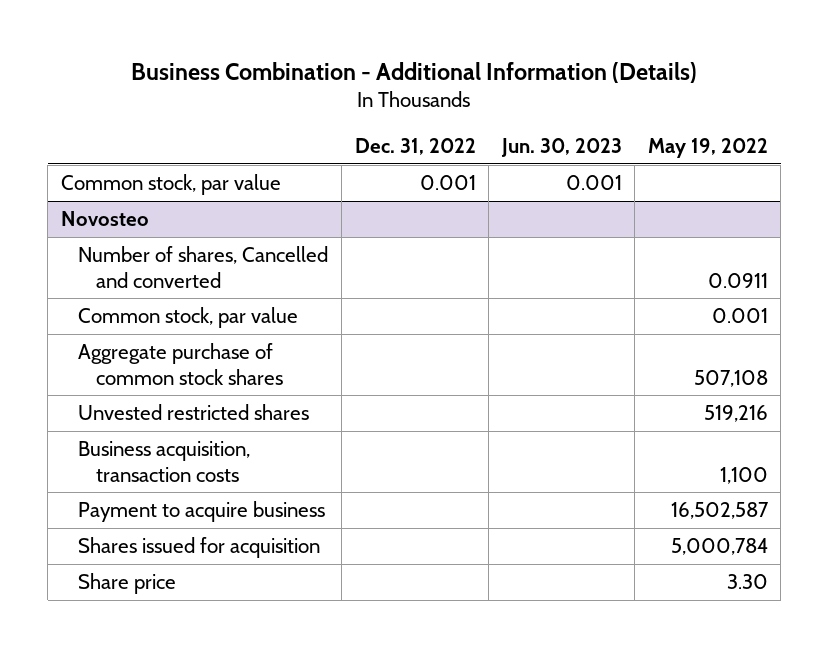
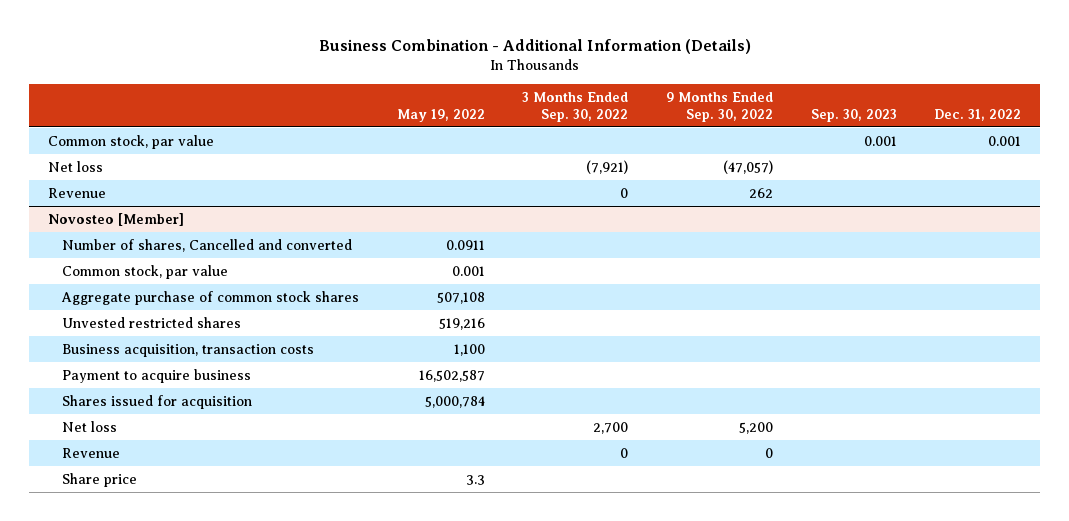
- | Dec. 31, 2022 | Jun. 30, 2023 | May 19, 2022
+ | May 19, 2022 | 3 Months Ended Sep. 30, 2022 | 9 Months Ended Sep. 30, 2022 | Sep. 30, 2023 | Dec. 31, 2022
- Novosteo
+ Net loss | | (7,921) | (47,057) | |
+ Revenue | | 0 | 262 | |
+ Novosteo [Member]
- Share price | | | 3.30
+ Net loss | | 2,700 | 5,200 | |
+ Revenue | | 0 | 0 | |
+ Share price | 3.3 | | | |

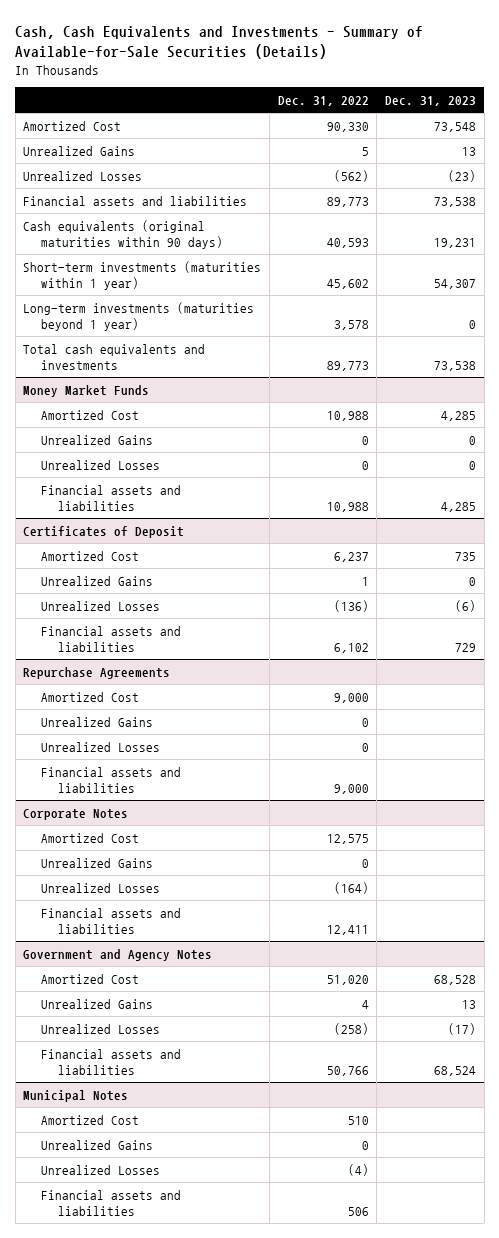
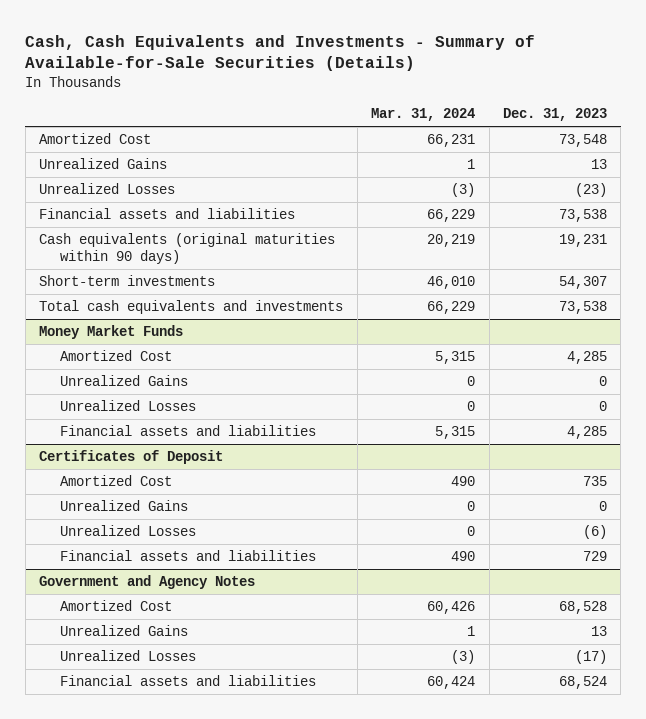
- | Dec. 31, 2022 | Dec. 31, 2023
+ | Mar. 31, 2024 | Dec. 31, 2023
- Short-term investments (maturities within 1 year) | 45,602 | 54,307
- Long-term investments (maturities beyond 1 year) | 3,578 | 0
+ Short-term investments | 46,010 | 54,307
- Repurchase Agreements
- Amortized Cost | 9,000 |
- Unrealized Gains | 0 |
- Unrealized Losses | 0 |
- Financial assets and liabilities | 9,000 |
- Corporate Notes
- Amortized Cost | 12,575 |
- Unrealized Gains | 0 |
- Unrealized Losses | (164) |
- Financial assets and liabilities | 12,411 |
- Municipal Notes
- Amortized Cost | 510 |
- Unrealized Gains | 0 |
- Unrealized Losses | (4) |
- Financial assets and liabilities | 506 |

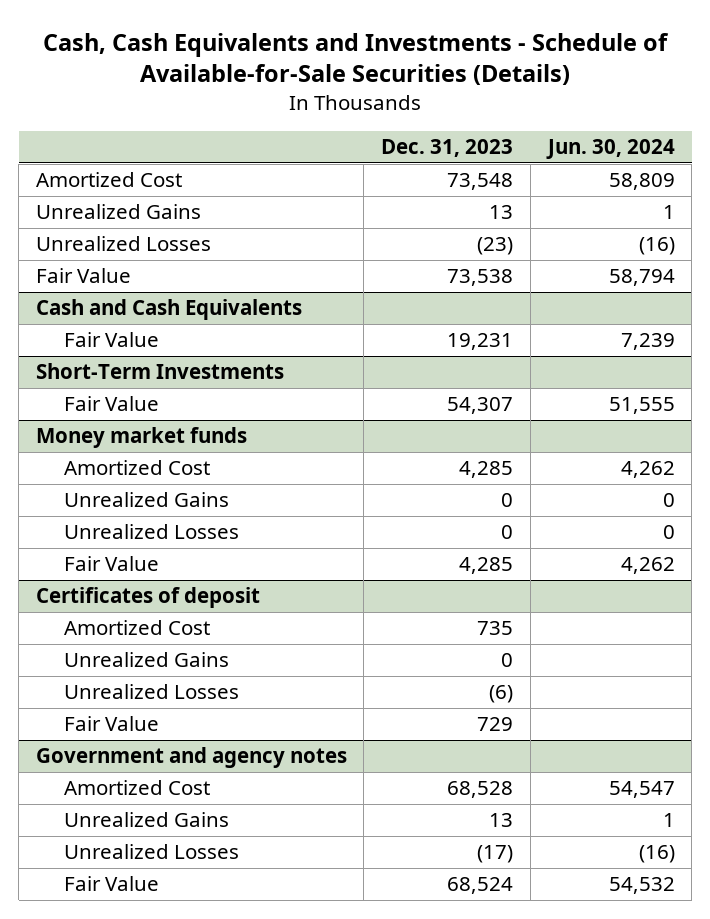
- Cash, Cash Equivalents and Investments - Summary of Available-for-Sale Securities (Details)
+ Cash, Cash Equivalents and Investments - Schedule of Available-for-Sale Securities (Details)
- | Mar. 31, 2024 | Dec. 31, 2023
+ | Dec. 31, 2023 | Jun. 30, 2024
- Financial assets and liabilities | 66,229 | 73,538
- Cash equivalents (original maturities within 90 days) | 20,219 | 19,231
- Short-term investments | 46,010 | 54,307
- Total cash equivalents and investments | 66,229 | 73,538
- Money Market Funds
+ Fair Value | 73,538 | 58,794
+ Cash and Cash Equivalents
+ Fair Value | 19,231 | 7,239
+ Short-Term Investments
+ Fair Value | 54,307 | 51,555
+ Money market funds
- Financial assets and liabilities | 5,315 | 4,285
- Certificates of Deposit
+ Fair Value | 4,285 | 4,262
+ Certificates of deposit
- Financial assets and liabilities | 490 | 729
- Government and Agency Notes
+ Fair Value | 729 |
+ Government and agency notes
- Financial assets and liabilities | 60,424 | 68,524
+ Fair Value | 68,524 | 54,532

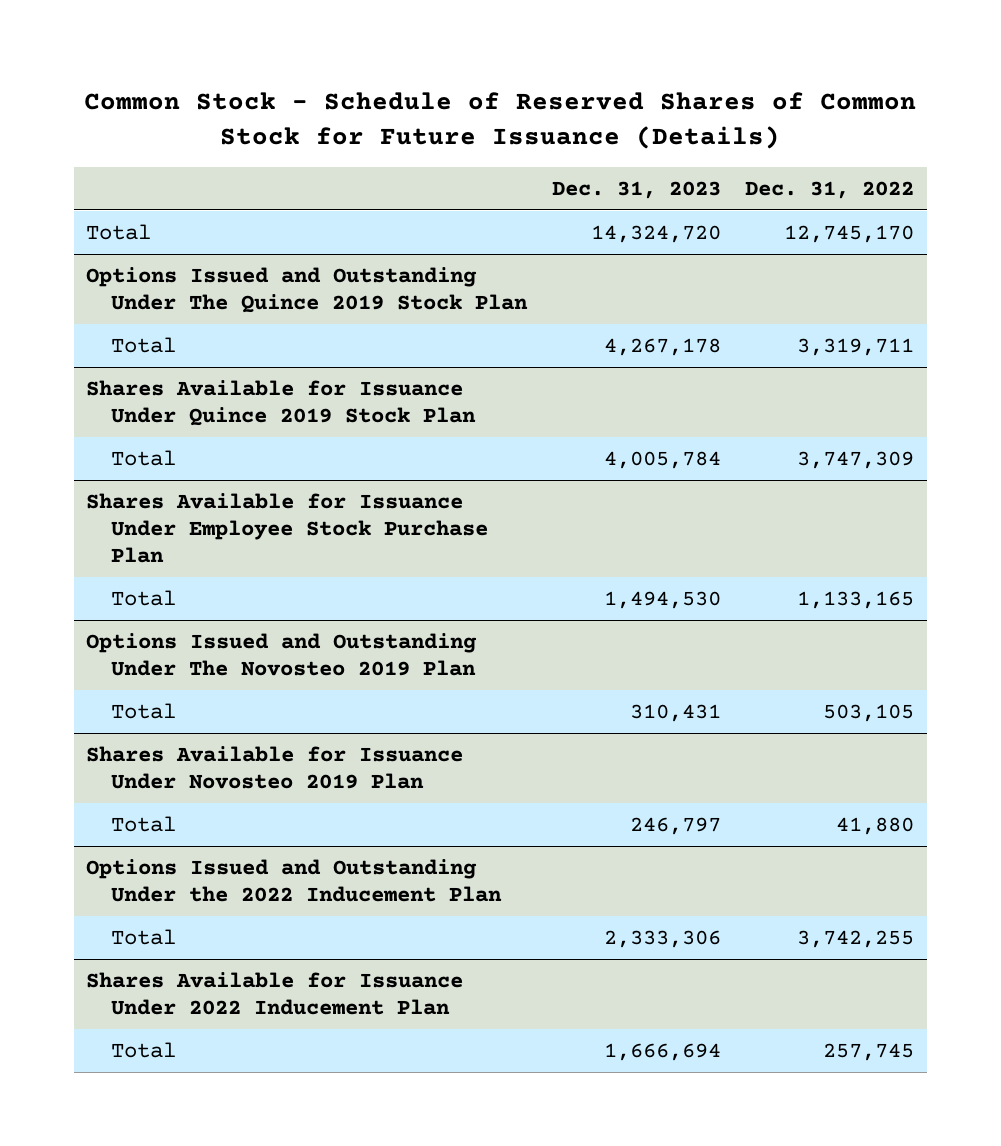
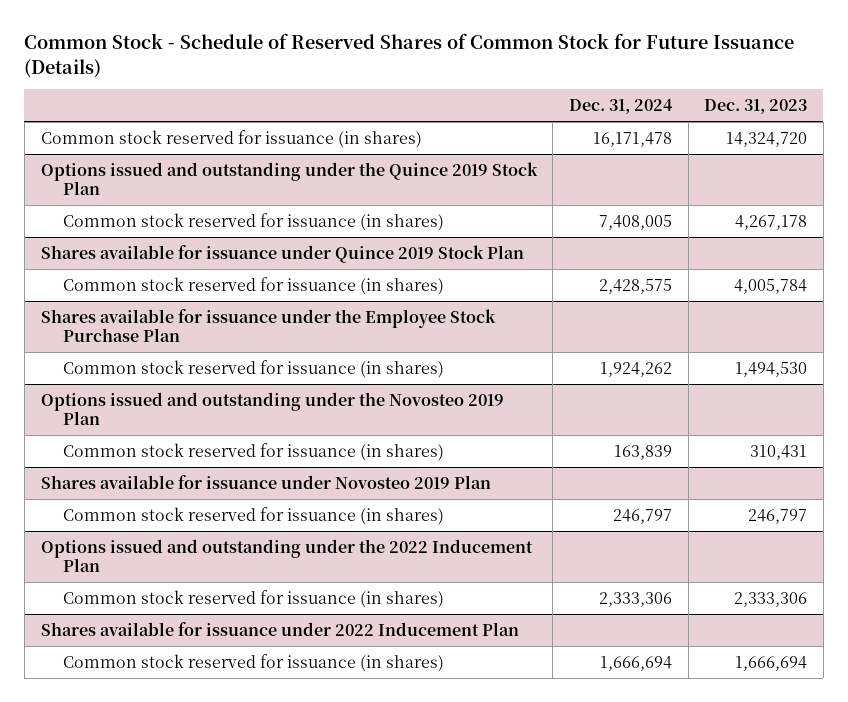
- | Dec. 31, 2023 | Dec. 31, 2022
+ | Dec. 31, 2024 | Dec. 31, 2023
- Total | 14,324,720 | 12,745,170
- Options Issued and Outstanding Under The Quince 2019 Stock Plan
- Total | 4,267,178 | 3,319,711
- Shares Available for Issuance Under Quince 2019 Stock Plan
- Total | 4,005,784 | 3,747,309
- Shares Available for Issuance Under Employee Stock Purchase Plan
- Total | 1,494,530 | 1,133,165
- Options Issued and Outstanding Under The Novosteo 2019 Plan
- Total | 310,431 | 503,105
- Shares Available for Issuance Under Novosteo 2019 Plan
- Total | 246,797 | 41,880
- Options Issued and Outstanding Under the 2022 Inducement Plan
- Total | 2,333,306 | 3,742,255
- Shares Available for Issuance Under 2022 Inducement Plan
- Total | 1,666,694 | 257,745
+ Common stock reserved for issuance (in shares) | 16,171,478 | 14,324,720
+ Options issued and outstanding under the Quince 2019 Stock Plan
+ Common stock reserved for issuance (in shares) | 7,408,005 | 4,267,178
+ Shares available for issuance under Quince 2019 Stock Plan
+ Common stock reserved for issuance (in shares) | 2,428,575 | 4,005,784
+ Shares available for issuance under the Employee Stock Purchase Plan
+ Common stock reserved for issuance (in shares) | 1,924,262 | 1,494,530
+ Options issued and outstanding under the Novosteo 2019 Plan
+ Common stock reserved for issuance (in shares) | 163,839 | 310,431
+ Shares available for issuance under Novosteo 2019 Plan
+ Common stock reserved for issuance (in shares) | 246,797 | 246,797
+ Options issued and outstanding under the 2022 Inducement Plan
+ Common stock reserved for issuance (in shares) | 2,333,306 | 2,333,306
+ Shares available for issuance under 2022 Inducement Plan
+ Common stock reserved for issuance (in shares) | 1,666,694 | 1,666,694

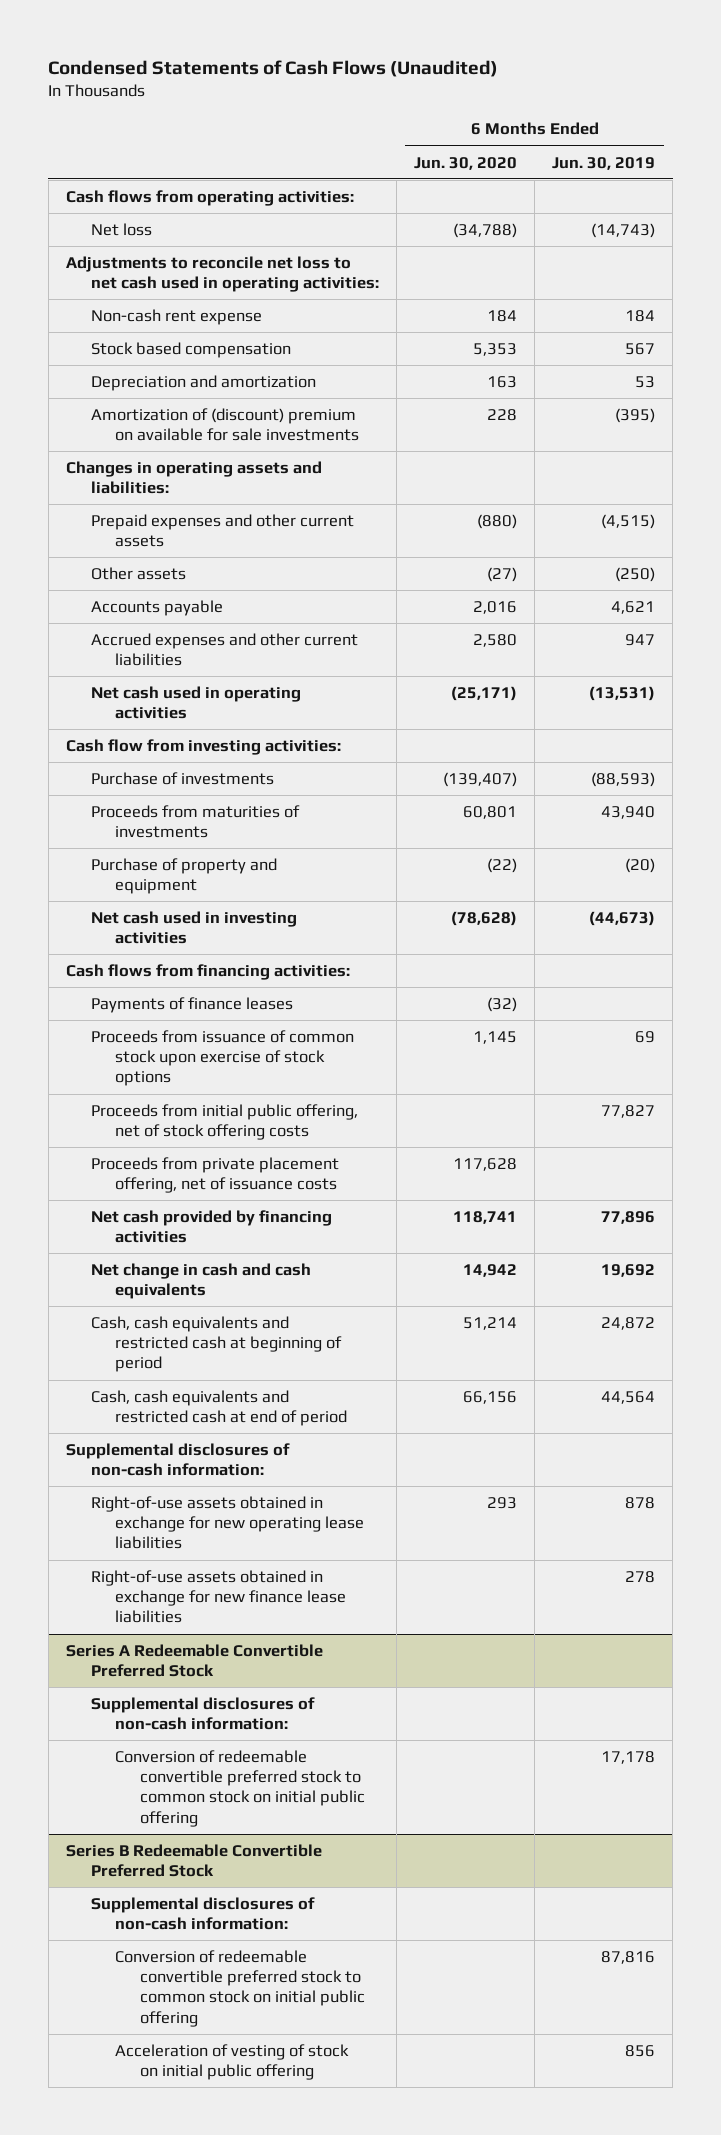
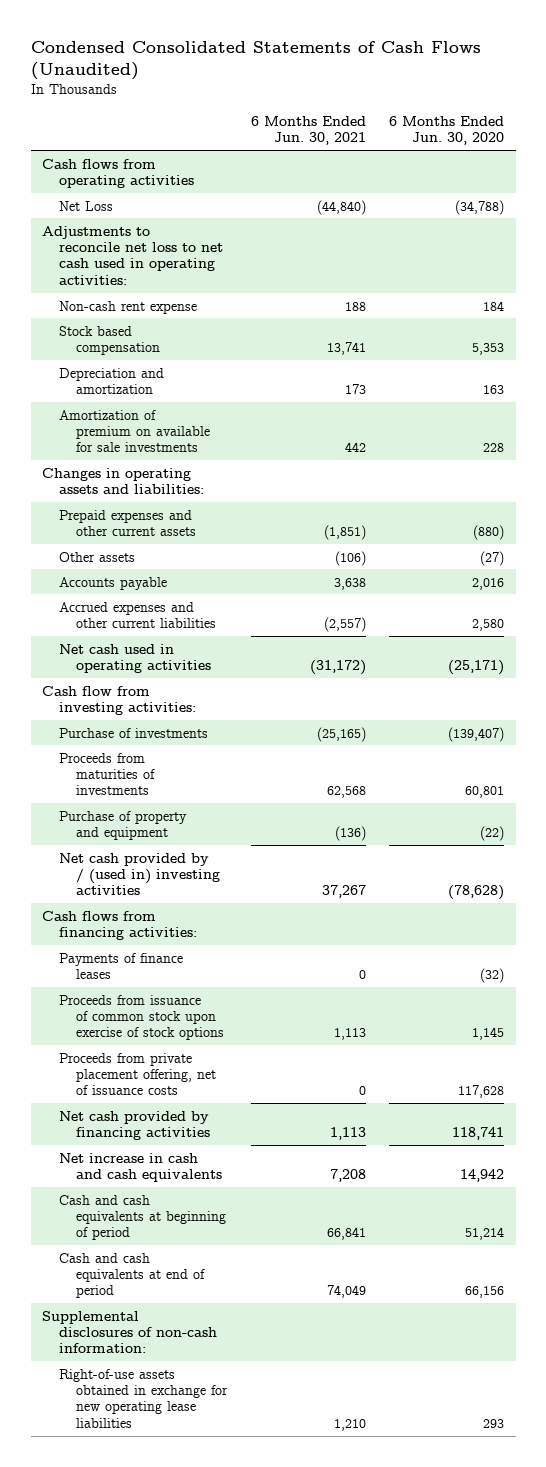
- Condensed Statements of Cash Flows (Unaudited)
+ Condensed Consolidated Statements of Cash Flows (Unaudited)
- | 6 Months Ended Jun. 30, 2020 | 6 Months Ended Jun. 30, 2019
+ | 6 Months Ended Jun. 30, 2021 | 6 Months Ended Jun. 30, 2020
- Cash flows from operating activities:
- Net loss | (34,788) | (14,743)
+ Cash flows from operating activities
+ Net Loss | (44,840) | (34,788)
- Amortization of (discount) premium on available for sale investments | 228 | (395)
+ Amortization of premium on available for sale investments | 442 | 228
- Net cash used in investing activities | (78,628) | (44,673)
+ Net cash provided by / (used in) investing activities | 37,267 | (78,628)
- Proceeds from initial public offering, net of stock offering costs | | 77,827
- Net change in cash and cash equivalents | 14,942 | 19,692
- Cash, cash equivalents and restricted cash at beginning of period | 51,214 | 24,872
- Cash, cash equivalents and restricted cash at end of period | 66,156 | 44,564
+ Net increase in cash and cash equivalents | 7,208 | 14,942
+ Cash and cash equivalents at beginning of period | 66,841 | 51,214
+ Cash and cash equivalents at end of period | 74,049 | 66,156
- Right-of-use assets obtained in exchange for new finance lease liabilities | | 278
- Series A Redeemable Convertible Preferred Stock
- Supplemental disclosures of non-cash information:
- Conversion of redeemable convertible preferred stock to common stock on initial public offering | | 17,178
- Series B Redeemable Convertible Preferred Stock
- Supplemental disclosures of non-cash information:
- Conversion of redeemable convertible preferred stock to common stock on initial public offering | | 87,816
- Acceleration of vesting of stock on initial public offering | | 856

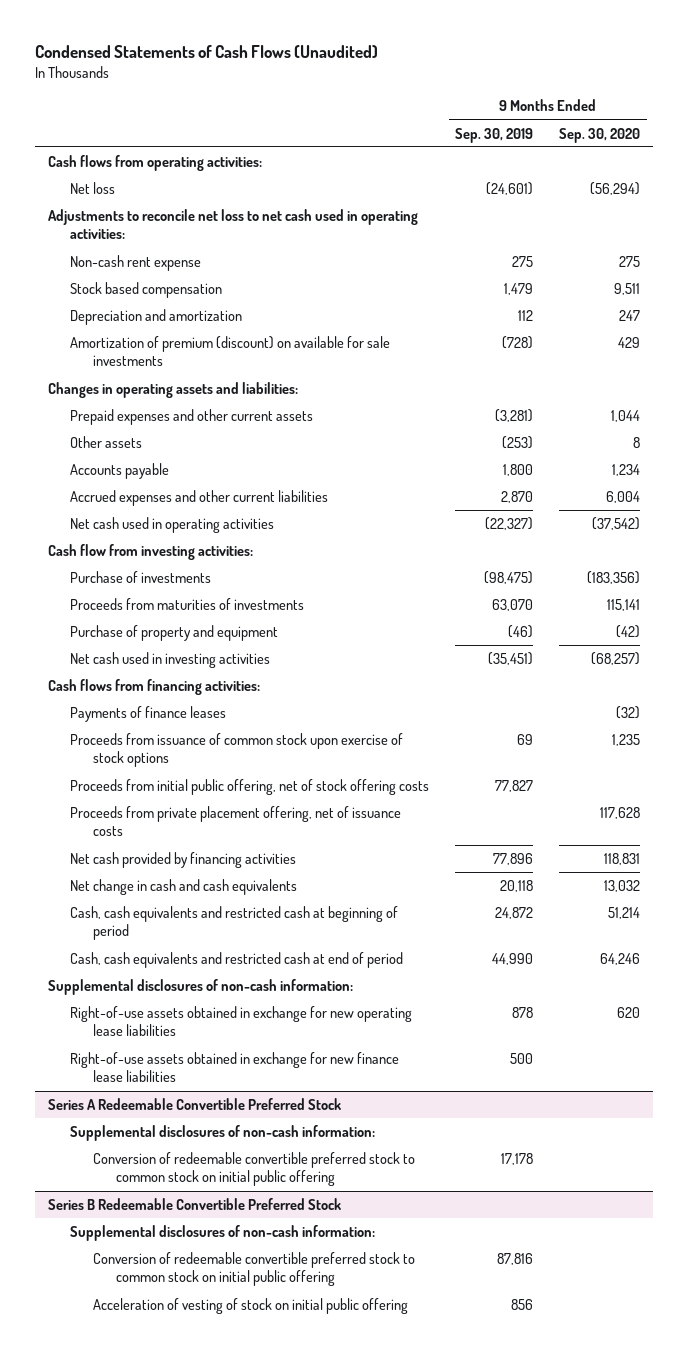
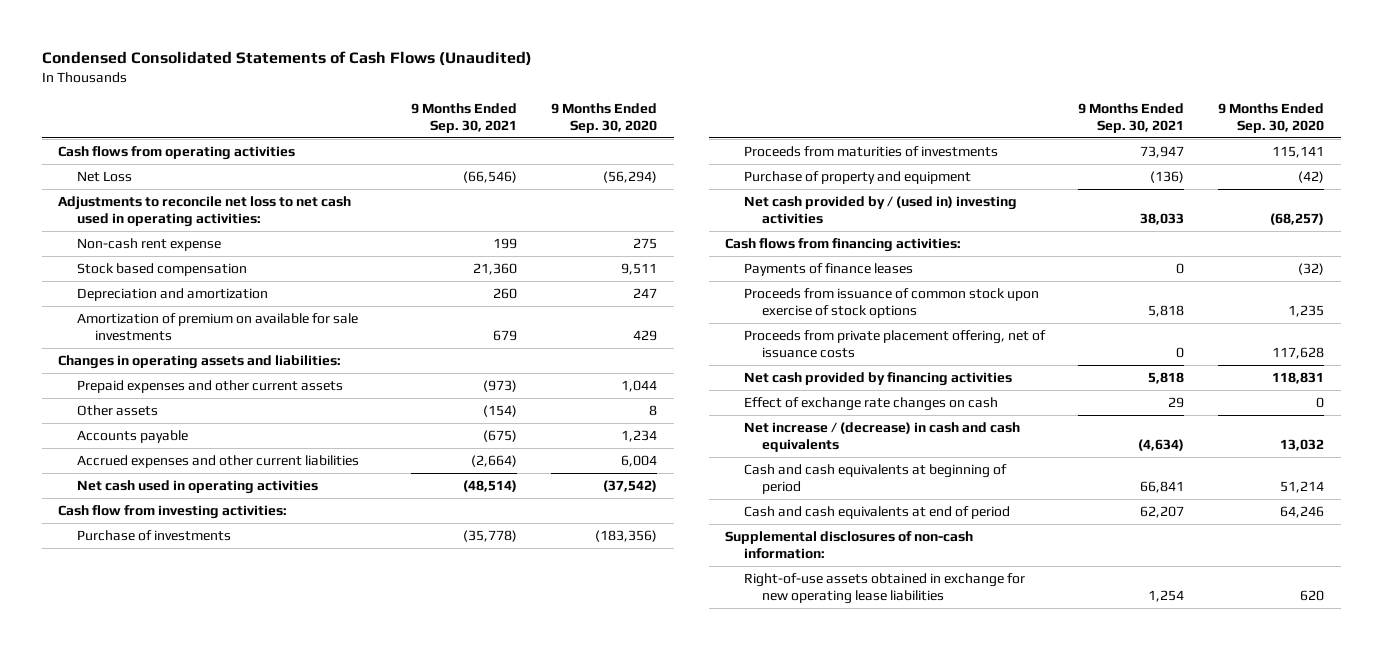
- Condensed Statements of Cash Flows (Unaudited)
+ Condensed Consolidated Statements of Cash Flows (Unaudited)
- | 9 Months Ended Sep. 30, 2019 | 9 Months Ended Sep. 30, 2020
+ | 9 Months Ended Sep. 30, 2021 | 9 Months Ended Sep. 30, 2020
- Cash flows from operating activities:
- Net loss | (24,601) | (56,294)
+ Cash flows from operating activities
+ Net Loss | (66,546) | (56,294)
- Amortization of premium (discount) on available for sale investments | (728) | 429
+ Amortization of premium on available for sale investments | 679 | 429
- Net cash used in investing activities | (35,451) | (68,257)
+ Net cash provided by / (used in) investing activities | 38,033 | (68,257)
- Proceeds from initial public offering, net of stock offering costs | 77,827 |
- Net change in cash and cash equivalents | 20,118 | 13,032
- Cash, cash equivalents and restricted cash at beginning of period | 24,872 | 51,214
- Cash, cash equivalents and restricted cash at end of period | 44,990 | 64,246
+ Effect of exchange rate changes on cash | 29 | 0
+ Net increase / (decrease) in cash and cash equivalents | (4,634) | 13,032
+ Cash and cash equivalents at beginning of period | 66,841 | 51,214
+ Cash and cash equivalents at end of period | 62,207 | 64,246
- Right-of-use assets obtained in exchange for new finance lease liabilities | 500 |
- Series A Redeemable Convertible Preferred Stock
- Supplemental disclosures of non-cash information:
- Conversion of redeemable convertible preferred stock to common stock on initial public offering | 17,178 |
- Series B Redeemable Convertible Preferred Stock
- Supplemental disclosures of non-cash information:
- Conversion of redeemable convertible preferred stock to common stock on initial public offering | 87,816 |
- Acceleration of vesting of stock on initial public offering | 856 |

